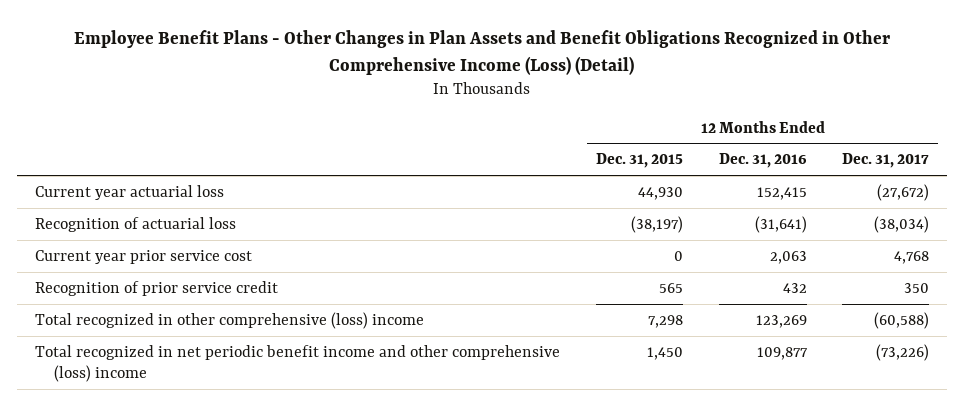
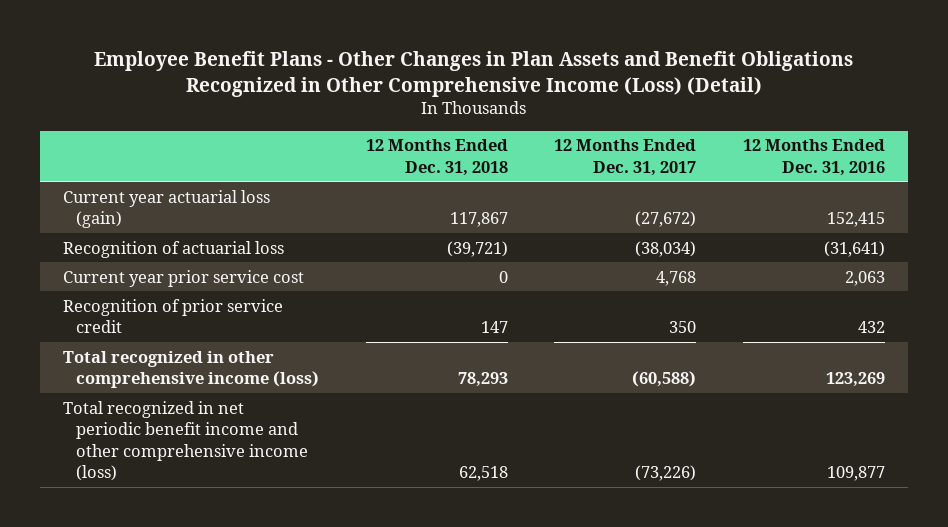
- | 12 Months Ended Dec. 31, 2015 | 12 Months Ended Dec. 31, 2016 | 12 Months Ended Dec. 31, 2017
+ | 12 Months Ended Dec. 31, 2018 | 12 Months Ended Dec. 31, 2017 | 12 Months Ended Dec. 31, 2016
- Current year actuarial loss | 44,930 | 152,415 | (27,672)
+ Current year actuarial loss (gain) | 117,867 | (27,672) | 152,415
- Total recognized in other comprehensive (loss) income | 7,298 | 123,269 | (60,588)
- Total recognized in net periodic benefit income and other comprehensive (loss) income | 1,450 | 109,877 | (73,226)
+ Total recognized in other comprehensive income (loss) | 78,293 | (60,588) | 123,269
+ Total recognized in net periodic benefit income and other comprehensive income (loss) | 62,518 | (73,226) | 109,877

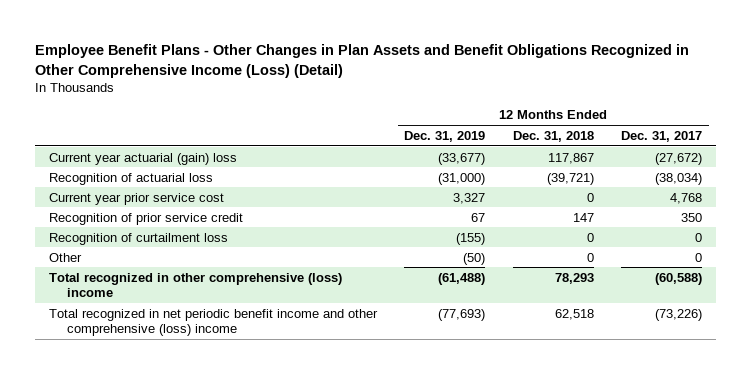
- | 12 Months Ended Dec. 31, 2018 | 12 Months Ended Dec. 31, 2017 | 12 Months Ended Dec. 31, 2016
+ | 12 Months Ended Dec. 31, 2019 | 12 Months Ended Dec. 31, 2018 | 12 Months Ended Dec. 31, 2017
- Current year actuarial loss (gain) | 117,867 | (27,672) | 152,415
+ Current year actuarial (gain) loss | (33,677) | 117,867 | (27,672)
- Total recognized in other comprehensive income (loss) | 78,293 | (60,588) | 123,269
- Total recognized in net periodic benefit income and other comprehensive income (loss) | 62,518 | (73,226) | 109,877
+ Recognition of curtailment loss | (155) | 0 | 0
+ Other | (50) | 0 | 0
+ Total recognized in other comprehensive (loss) income | (61,488) | 78,293 | (60,588)
+ Total recognized in net periodic benefit income and other comprehensive (loss) income | (77,693) | 62,518 | (73,226)

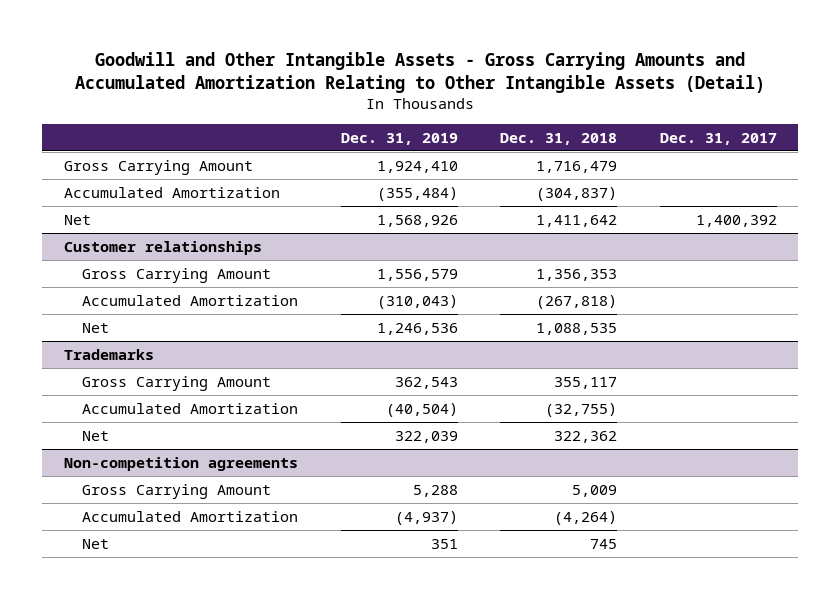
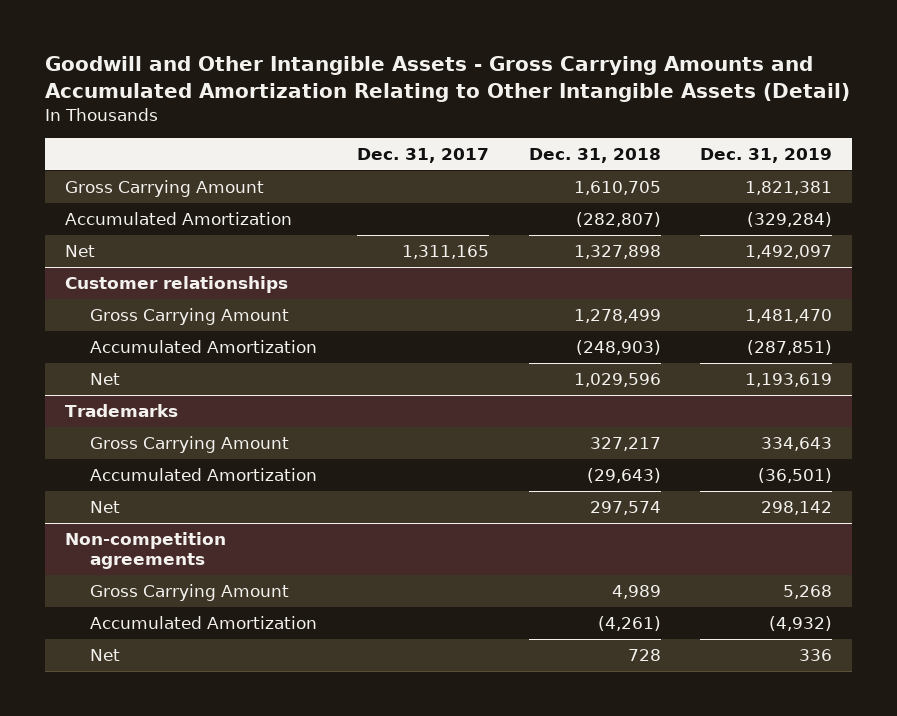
- | Dec. 31, 2019 | Dec. 31, 2018 | Dec. 31, 2017
+ | Dec. 31, 2017 | Dec. 31, 2018 | Dec. 31, 2019
- Gross Carrying Amount | 1,924,410 | 1,716,479 |
- Accumulated Amortization | (355,484) | (304,837) |
- Net | 1,568,926 | 1,411,642 | 1,400,392
+ Gross Carrying Amount | | 1,610,705 | 1,821,381
+ Accumulated Amortization | | (282,807) | (329,284)
+ Net | 1,311,165 | 1,327,898 | 1,492,097
@ Customer relationships
- Gross Carrying Amount | 1,556,579 | 1,356,353 |
- Accumulated Amortization | (310,043) | (267,818) |
- Net | 1,246,536 | 1,088,535 |
+ Gross Carrying Amount | | 1,278,499 | 1,481,470
+ Accumulated Amortization | | (248,903) | (287,851)
+ Net | | 1,029,596 | 1,193,619
@ Trademarks
- Gross Carrying Amount | 362,543 | 355,117 |
- Accumulated Amortization | (40,504) | (32,755) |
- Net | 322,039 | 322,362 |
+ Gross Carrying Amount | | 327,217 | 334,643
+ Accumulated Amortization | | (29,643) | (36,501)
+ Net | | 297,574 | 298,142
@ Non-competition agreements
- Gross Carrying Amount | 5,288 | 5,009 |
- Accumulated Amortization | (4,937) | (4,264) |
- Net | 351 | 745 |
+ Gross Carrying Amount | | 4,989 | 5,268
+ Accumulated Amortization | | (4,261) | (4,932)
+ Net | | 728 | 336

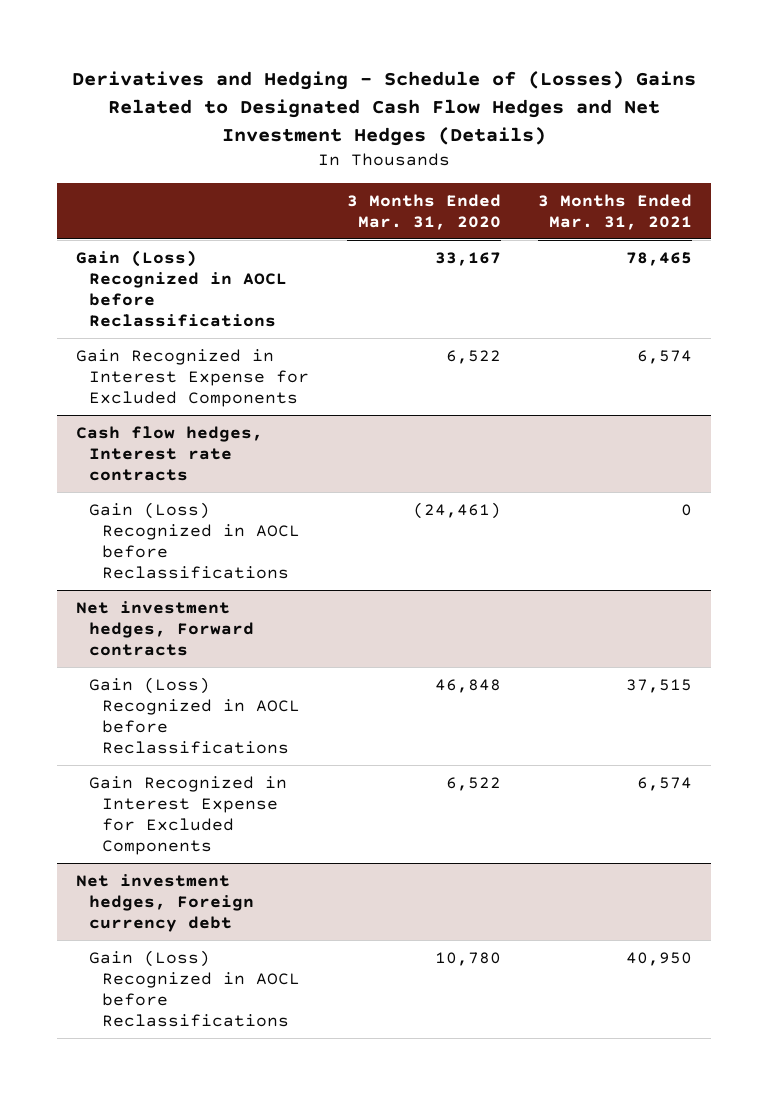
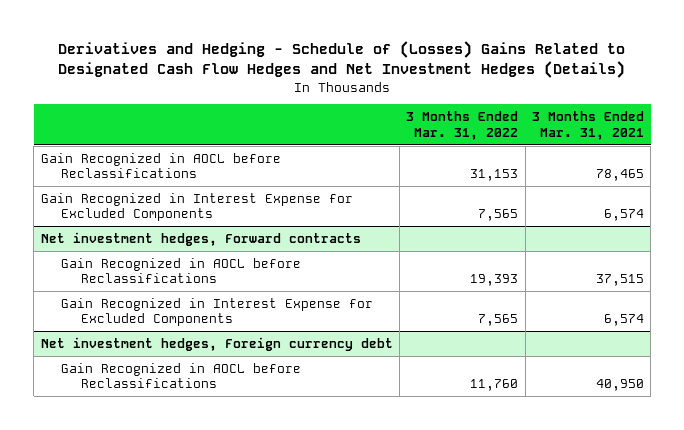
- | 3 Months Ended Mar. 31, 2020 | 3 Months Ended Mar. 31, 2021
+ | 3 Months Ended Mar. 31, 2022 | 3 Months Ended Mar. 31, 2021
- Gain (Loss) Recognized in AOCL before Reclassifications | 33,167 | 78,465
+ Gain Recognized in AOCL before Reclassifications | 31,153 | 78,465
- Cash flow hedges, Interest rate contracts
- Gain (Loss) Recognized in AOCL before Reclassifications | (24,461) | 0
@ Net investment hedges, Forward contracts
- Gain (Loss) Recognized in AOCL before Reclassifications | 46,848 | 37,515
+ Gain Recognized in AOCL before Reclassifications | 19,393 | 37,515
@ Net investment hedges, Foreign currency debt
- Gain (Loss) Recognized in AOCL before Reclassifications | 10,780 | 40,950
+ Gain Recognized in AOCL before Reclassifications | 11,760 | 40,950

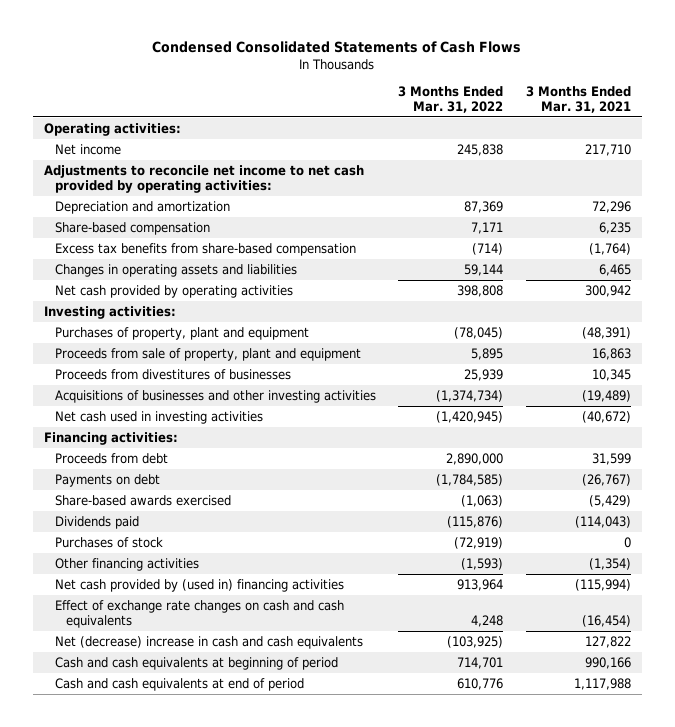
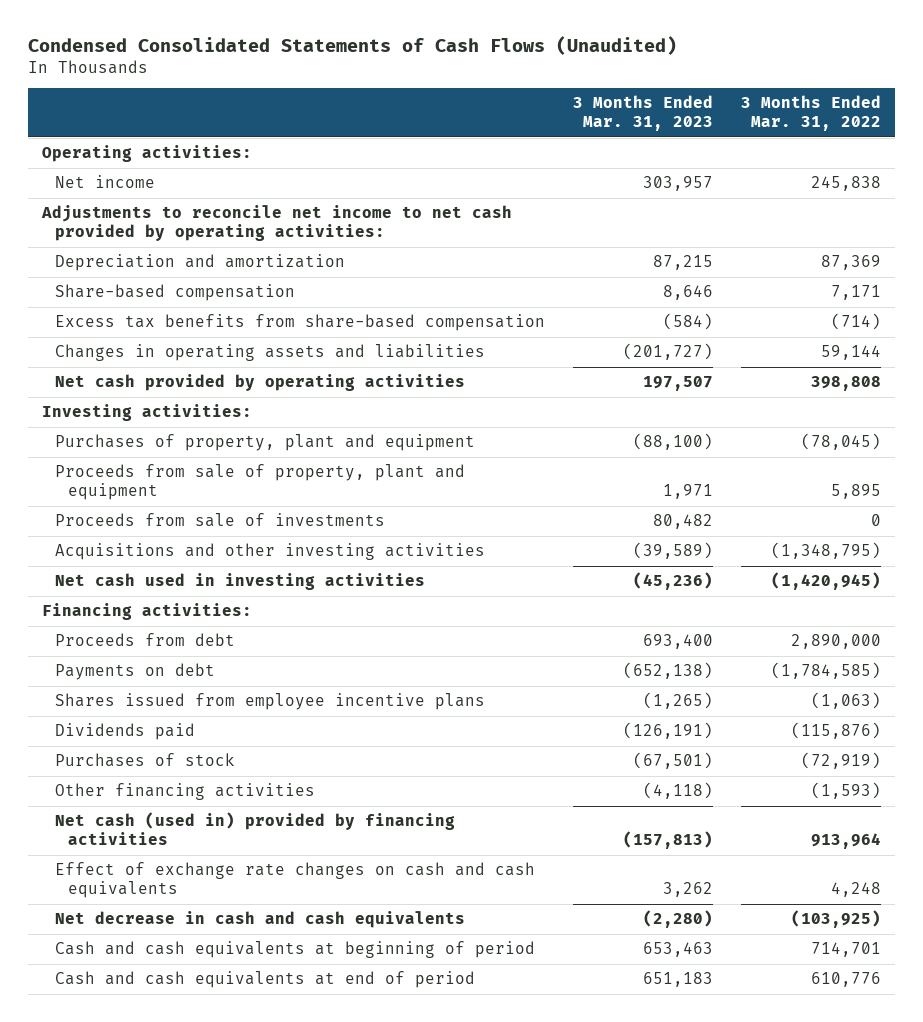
- Condensed Consolidated Statements of Cash Flows
+ Condensed Consolidated Statements of Cash Flows (Unaudited)
- | 3 Months Ended Mar. 31, 2022 | 3 Months Ended Mar. 31, 2021
+ | 3 Months Ended Mar. 31, 2023 | 3 Months Ended Mar. 31, 2022
- Proceeds from divestitures of businesses | 25,939 | 10,345
- Acquisitions of businesses and other investing activities | (1,374,734) | (19,489)
+ Proceeds from sale of investments | 80,482 | 0
+ Acquisitions and other investing activities | (39,589) | (1,348,795)
- Share-based awards exercised | (1,063) | (5,429)
+ Shares issued from employee incentive plans | (1,265) | (1,063)
- Net cash provided by (used in) financing activities | 913,964 | (115,994)
+ Net cash (used in) provided by financing activities | (157,813) | 913,964
- Net (decrease) increase in cash and cash equivalents | (103,925) | 127,822
+ Net decrease in cash and cash equivalents | (2,280) | (103,925)

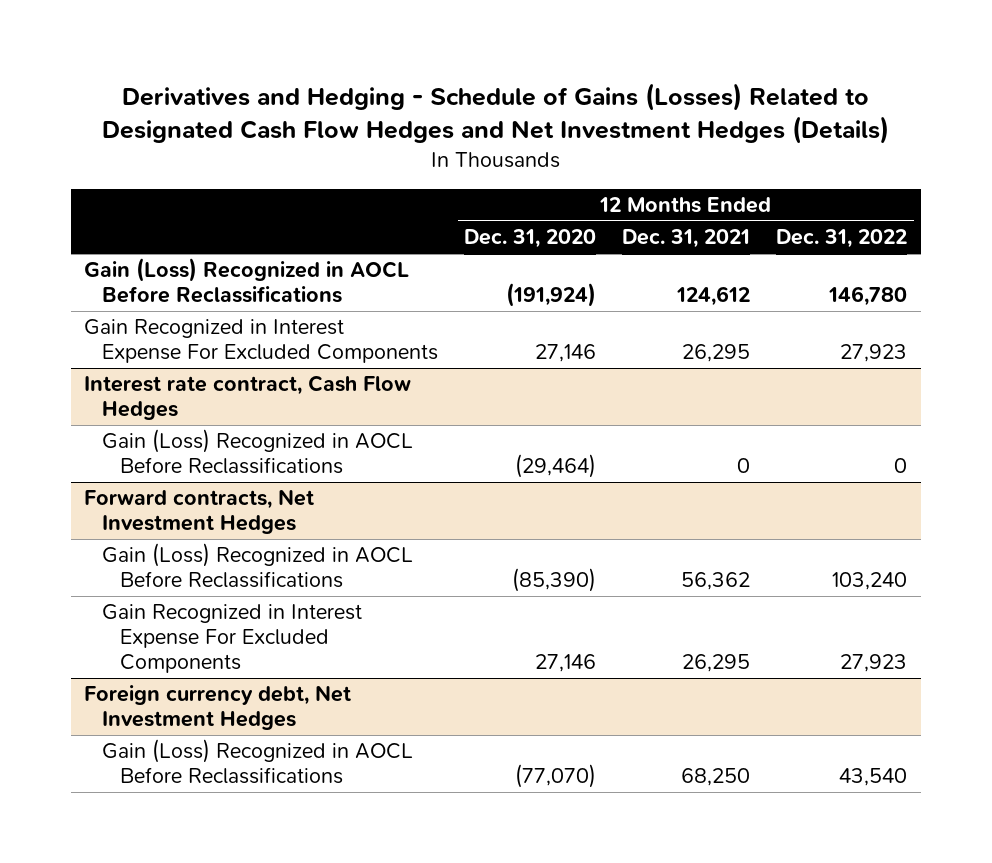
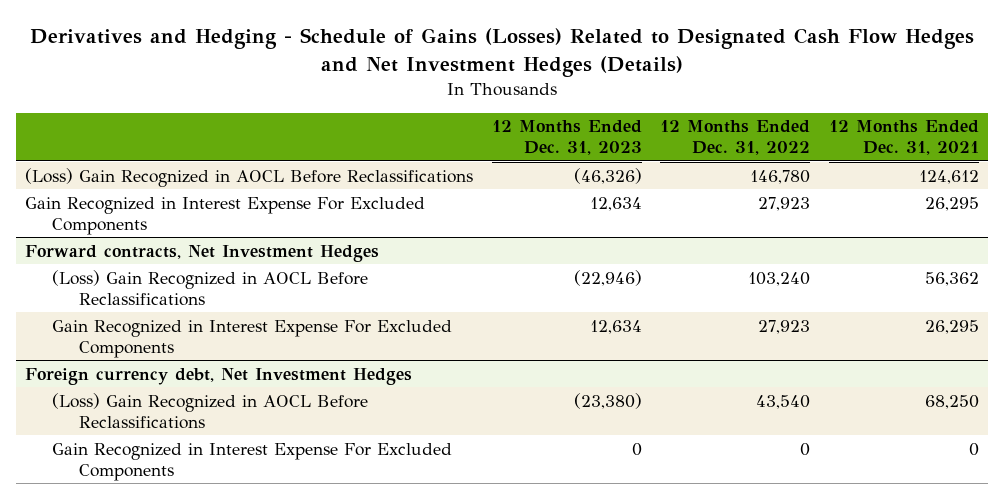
- | 12 Months Ended Dec. 31, 2020 | 12 Months Ended Dec. 31, 2021 | 12 Months Ended Dec. 31, 2022
+ | 12 Months Ended Dec. 31, 2023 | 12 Months Ended Dec. 31, 2022 | 12 Months Ended Dec. 31, 2021
- Gain (Loss) Recognized in AOCL Before Reclassifications | (191,924) | 124,612 | 146,780
+ (Loss) Gain Recognized in AOCL Before Reclassifications | (46,326) | 146,780 | 124,612
- Interest rate contract, Cash Flow Hedges
- Gain (Loss) Recognized in AOCL Before Reclassifications | (29,464) | 0 | 0
@ Forward contracts, Net Investment Hedges
- Gain (Loss) Recognized in AOCL Before Reclassifications | (85,390) | 56,362 | 103,240
+ (Loss) Gain Recognized in AOCL Before Reclassifications | (22,946) | 103,240 | 56,362
@ Foreign currency debt, Net Investment Hedges
- Gain (Loss) Recognized in AOCL Before Reclassifications | (77,070) | 68,250 | 43,540
+ (Loss) Gain Recognized in AOCL Before Reclassifications | (23,380) | 43,540 | 68,250
+ Gain Recognized in Interest Expense For Excluded Components | 0 | 0 | 0

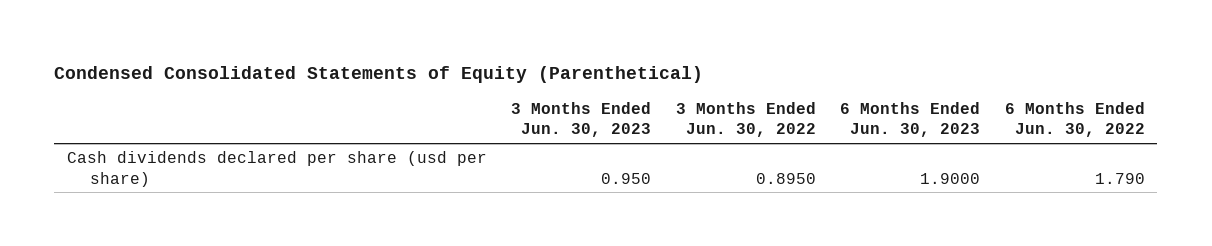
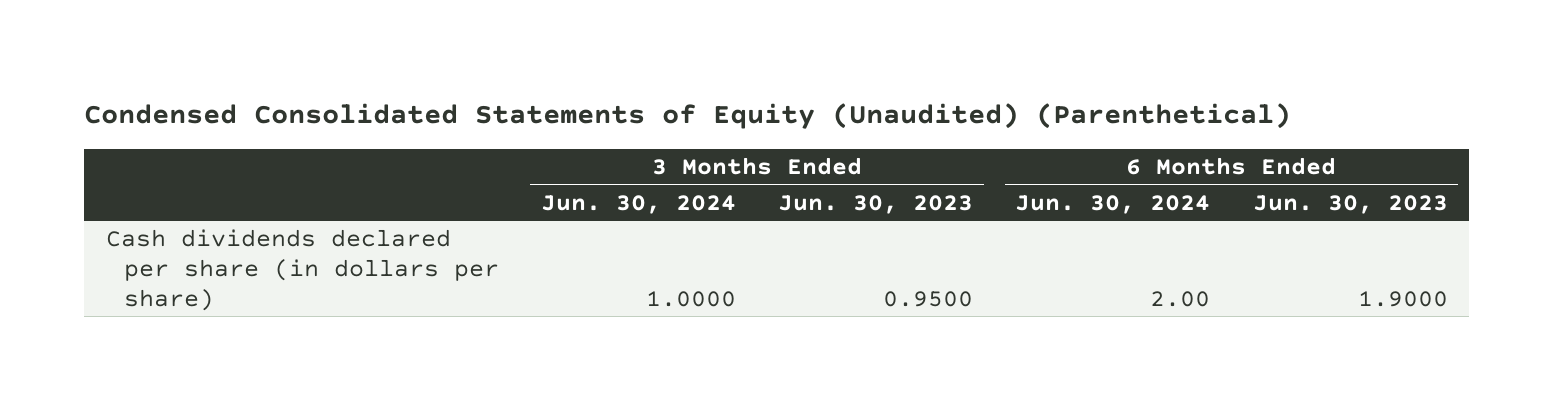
- Condensed Consolidated Statements of Equity (Parenthetical)
+ Condensed Consolidated Statements of Equity (Unaudited) (Parenthetical)
- | 3 Months Ended Jun. 30, 2023 | 3 Months Ended Jun. 30, 2022 | 6 Months Ended Jun. 30, 2023 | 6 Months Ended Jun. 30, 2022
+ | 3 Months Ended Jun. 30, 2024 | 3 Months Ended Jun. 30, 2023 | 6 Months Ended Jun. 30, 2024 | 6 Months Ended Jun. 30, 2023
- Cash dividends declared per share (usd per share) | 0.950 | 0.8950 | 1.9000 | 1.790
+ Cash dividends declared per share (in dollars per share) | 1.0000 | 0.9500 | 2.00 | 1.9000

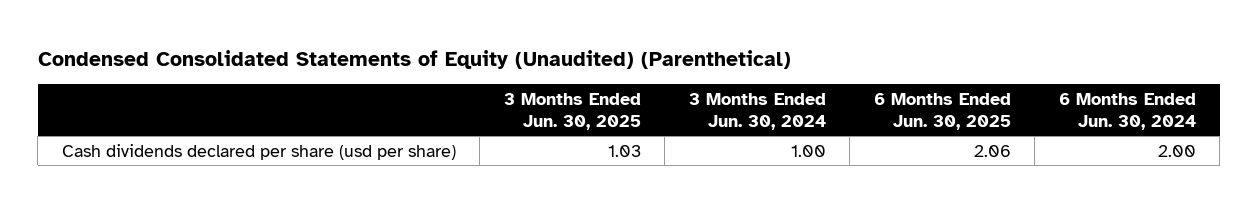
- | 3 Months Ended Jun. 30, 2024 | 3 Months Ended Jun. 30, 2023 | 6 Months Ended Jun. 30, 2024 | 6 Months Ended Jun. 30, 2023
+ | 3 Months Ended Jun. 30, 2025 | 3 Months Ended Jun. 30, 2024 | 6 Months Ended Jun. 30, 2025 | 6 Months Ended Jun. 30, 2024
- Cash dividends declared per share (in dollars per share) | 1.0000 | 0.9500 | 2.00 | 1.9000
+ Cash dividends declared per share (usd per share) | 1.03 | 1.00 | 2.06 | 2.00

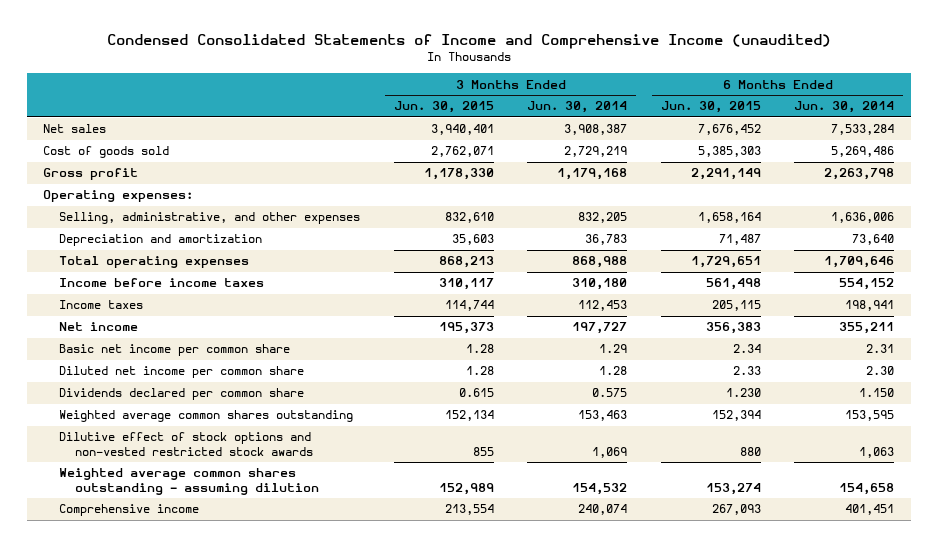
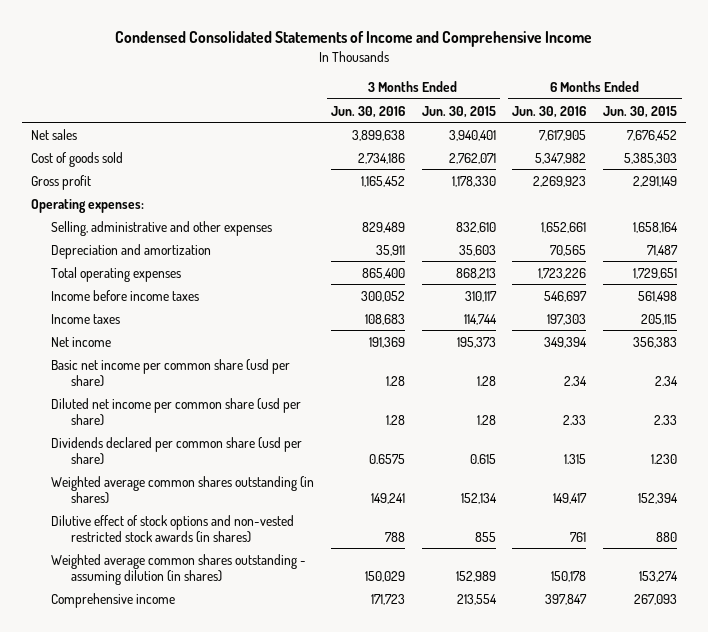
- Condensed Consolidated Statements of Income and Comprehensive Income (unaudited)
+ Condensed Consolidated Statements of Income and Comprehensive Income
- | 3 Months Ended Jun. 30, 2015 | 3 Months Ended Jun. 30, 2014 | 6 Months Ended Jun. 30, 2015 | 6 Months Ended Jun. 30, 2014
+ | 3 Months Ended Jun. 30, 2016 | 3 Months Ended Jun. 30, 2015 | 6 Months Ended Jun. 30, 2016 | 6 Months Ended Jun. 30, 2015
- Selling, administrative, and other expenses | 832,610 | 832,205 | 1,658,164 | 1,636,006
+ Selling, administrative and other expenses | 829,489 | 832,610 | 1,652,661 | 1,658,164
- Basic net income per common share | 1.28 | 1.29 | 2.34 | 2.31
- Diluted net income per common share | 1.28 | 1.28 | 2.33 | 2.30
- Dividends declared per common share | 0.615 | 0.575 | 1.230 | 1.150
- Weighted average common shares outstanding | 152,134 | 153,463 | 152,394 | 153,595
- Dilutive effect of stock options and non-vested restricted stock awards | 855 | 1,069 | 880 | 1,063
- Weighted average common shares outstanding - assuming dilution | 152,989 | 154,532 | 153,274 | 154,658
+ Basic net income per common share (usd per share) | 1.28 | 1.28 | 2.34 | 2.34
+ Diluted net income per common share (usd per share) | 1.28 | 1.28 | 2.33 | 2.33
+ Dividends declared per common share (usd per share) | 0.6575 | 0.615 | 1.315 | 1.230
+ Weighted average common shares outstanding (in shares) | 149,241 | 152,134 | 149,417 | 152,394
+ Dilutive effect of stock options and non-vested restricted stock awards (in shares) | 788 | 855 | 761 | 880
+ Weighted average common shares outstanding - assuming dilution (in shares) | 150,029 | 152,989 | 150,178 | 153,274

